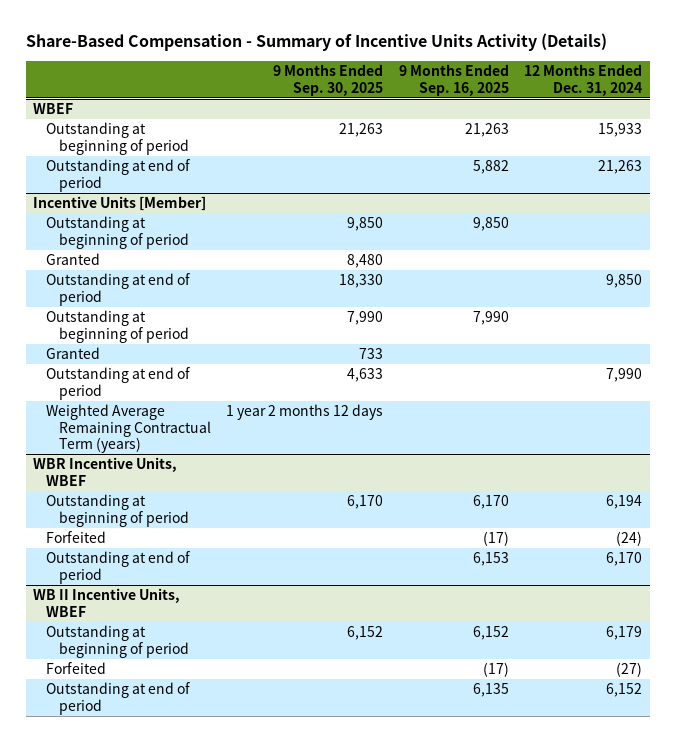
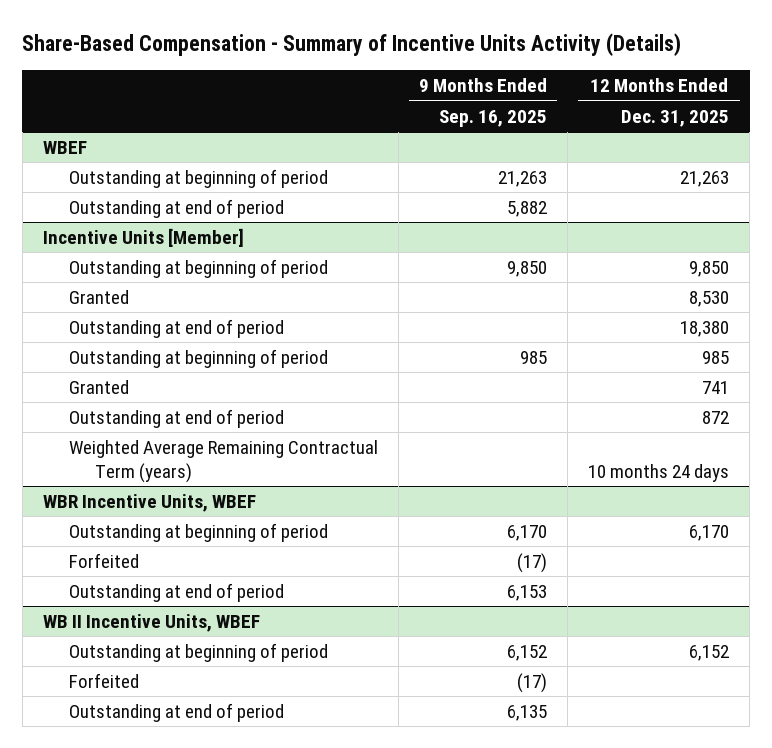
- | 9 Months Ended Sep. 30, 2025 | 9 Months Ended Sep. 16, 2025 | 12 Months Ended Dec. 31, 2024
+ | 9 Months Ended Sep. 16, 2025 | 12 Months Ended Dec. 31, 2025
@ Incentive Units [Member]
- Outstanding at beginning of period | 7,990 | 7,990 |
+ Outstanding at beginning of period | 985 | 985

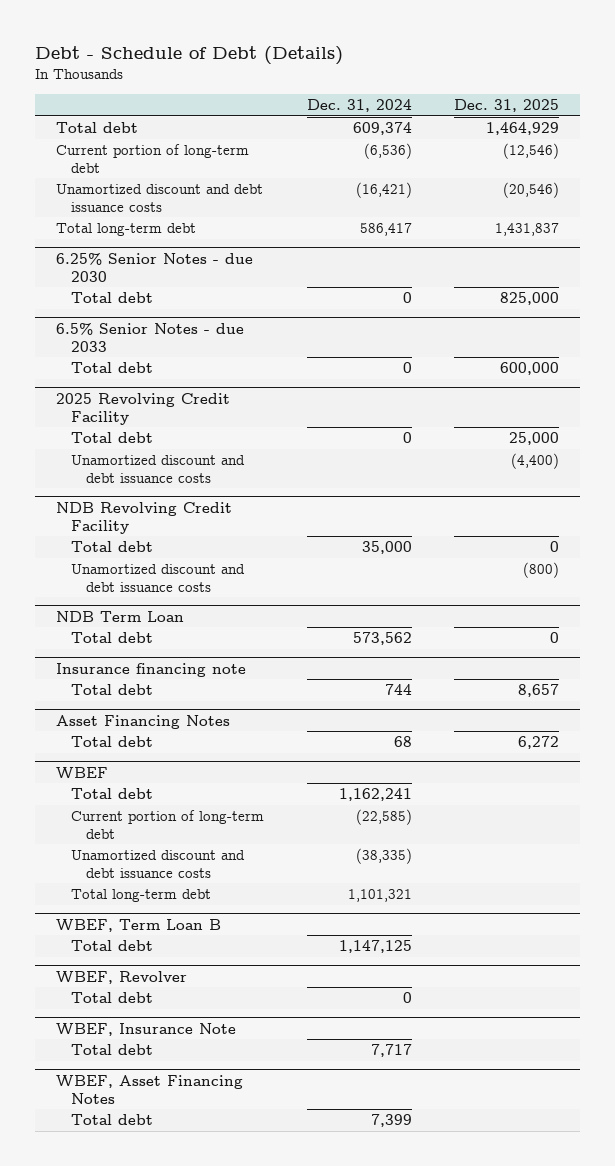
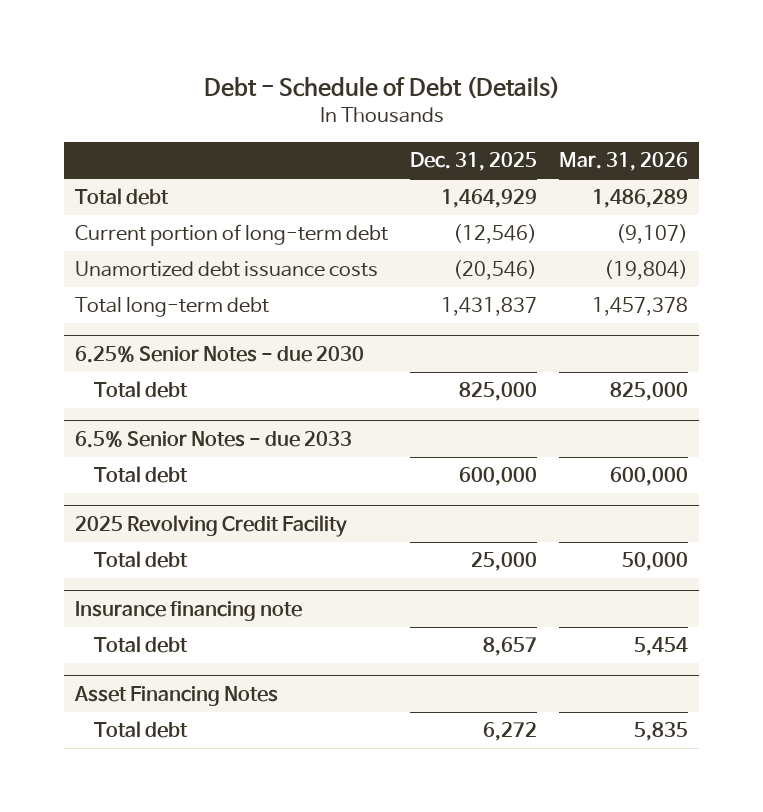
- | Dec. 31, 2024 | Dec. 31, 2025
+ | Dec. 31, 2025 | Mar. 31, 2026
- Unamortized discount and debt issuance costs | (16,421) | (20,546)
+ Unamortized debt issuance costs | (20,546) | (19,804)
@ 2025 Revolving Credit Facility
- Unamortized discount and debt issuance costs | | (4,400)
- NDB Revolving Credit Facility
- Total debt | 35,000 | 0
- Unamortized discount and debt issuance costs | | (800)
- NDB Term Loan
- Total debt | 573,562 | 0
- WBEF
- Total debt | 1,162,241 |
- Current portion of long-term debt | (22,585) |
- Unamortized discount and debt issuance costs | (38,335) |
- Total long-term debt | 1,101,321 |
- WBEF, Term Loan B
- Total debt | 1,147,125 |
- WBEF, Revolver
- Total debt | 0 |
- WBEF, Insurance Note
- Total debt | 7,717 |
- WBEF, Asset Financing Notes
- Total debt | 7,399 |

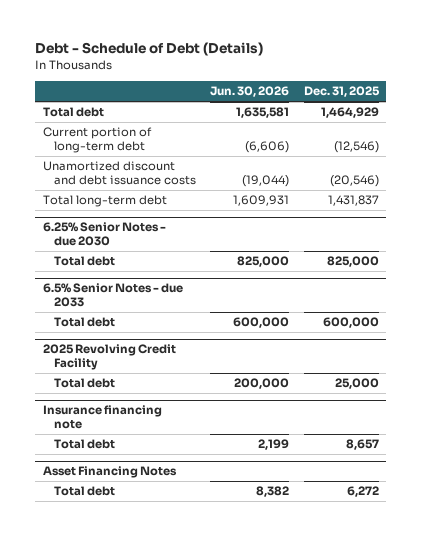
- | Dec. 31, 2025 | Mar. 31, 2026
+ | Jun. 30, 2026 | Dec. 31, 2025
- Unamortized debt issuance costs | (20,546) | (19,804)
+ Unamortized discount and debt issuance costs | (19,044) | (20,546)

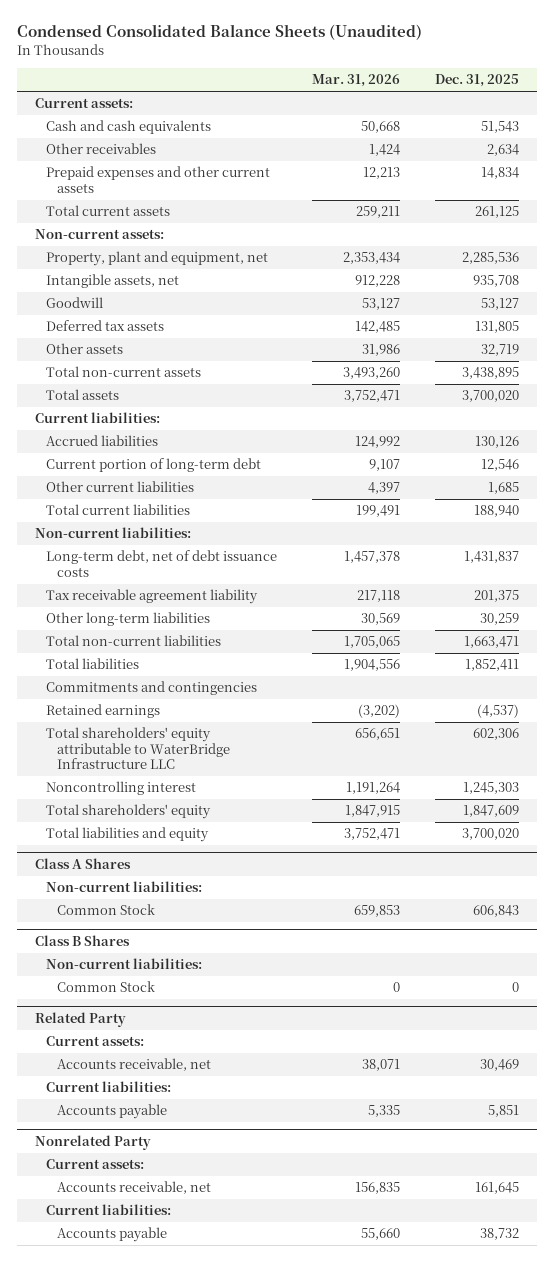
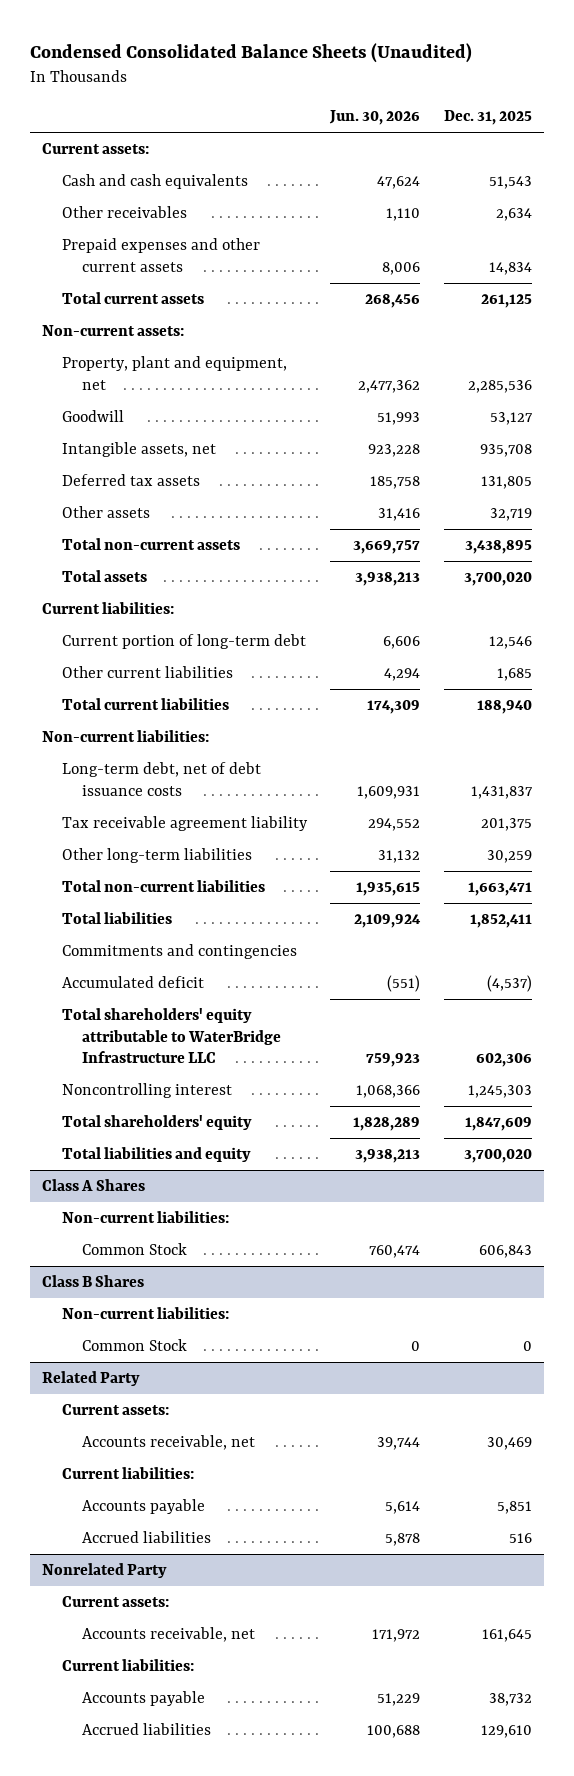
- | Mar. 31, 2026 | Dec. 31, 2025
+ | Jun. 30, 2026 | Dec. 31, 2025
moved down: Intangible assets, net | 923,228 | 935,708
- Accrued liabilities | 124,992 | 130,126
- Retained earnings | (3,202) | (4,537)
+ Accumulated deficit | (551) | (4,537)
@ Related Party
+ Accrued liabilities | 5,878 | 516
@ Nonrelated Party
+ Accrued liabilities | 100,688 | 129,610

